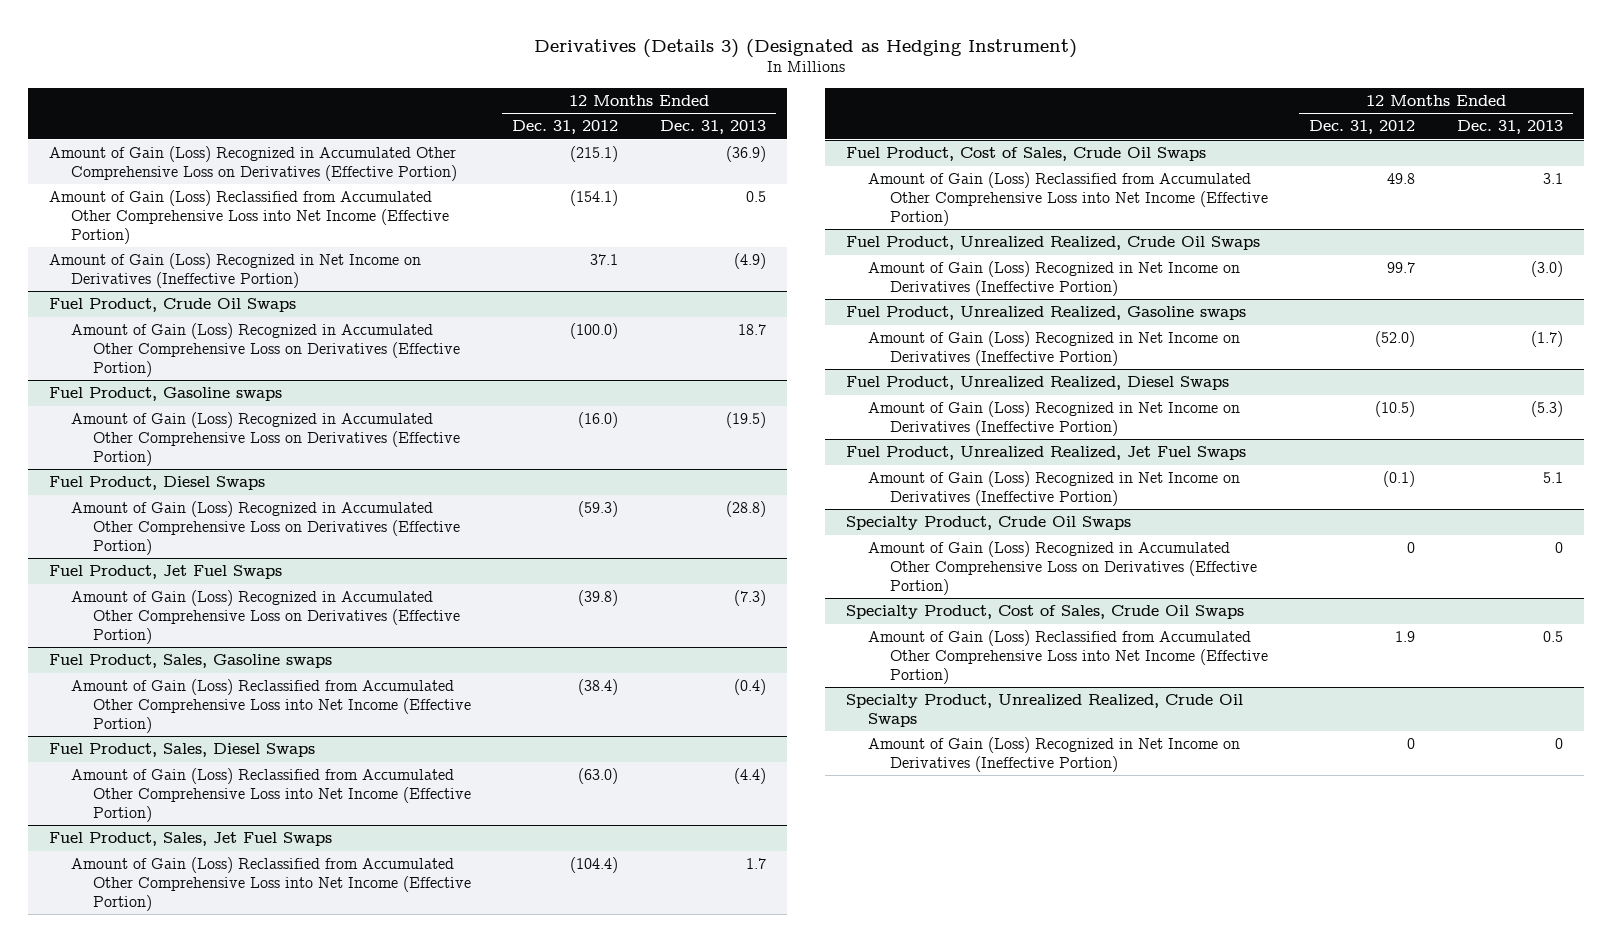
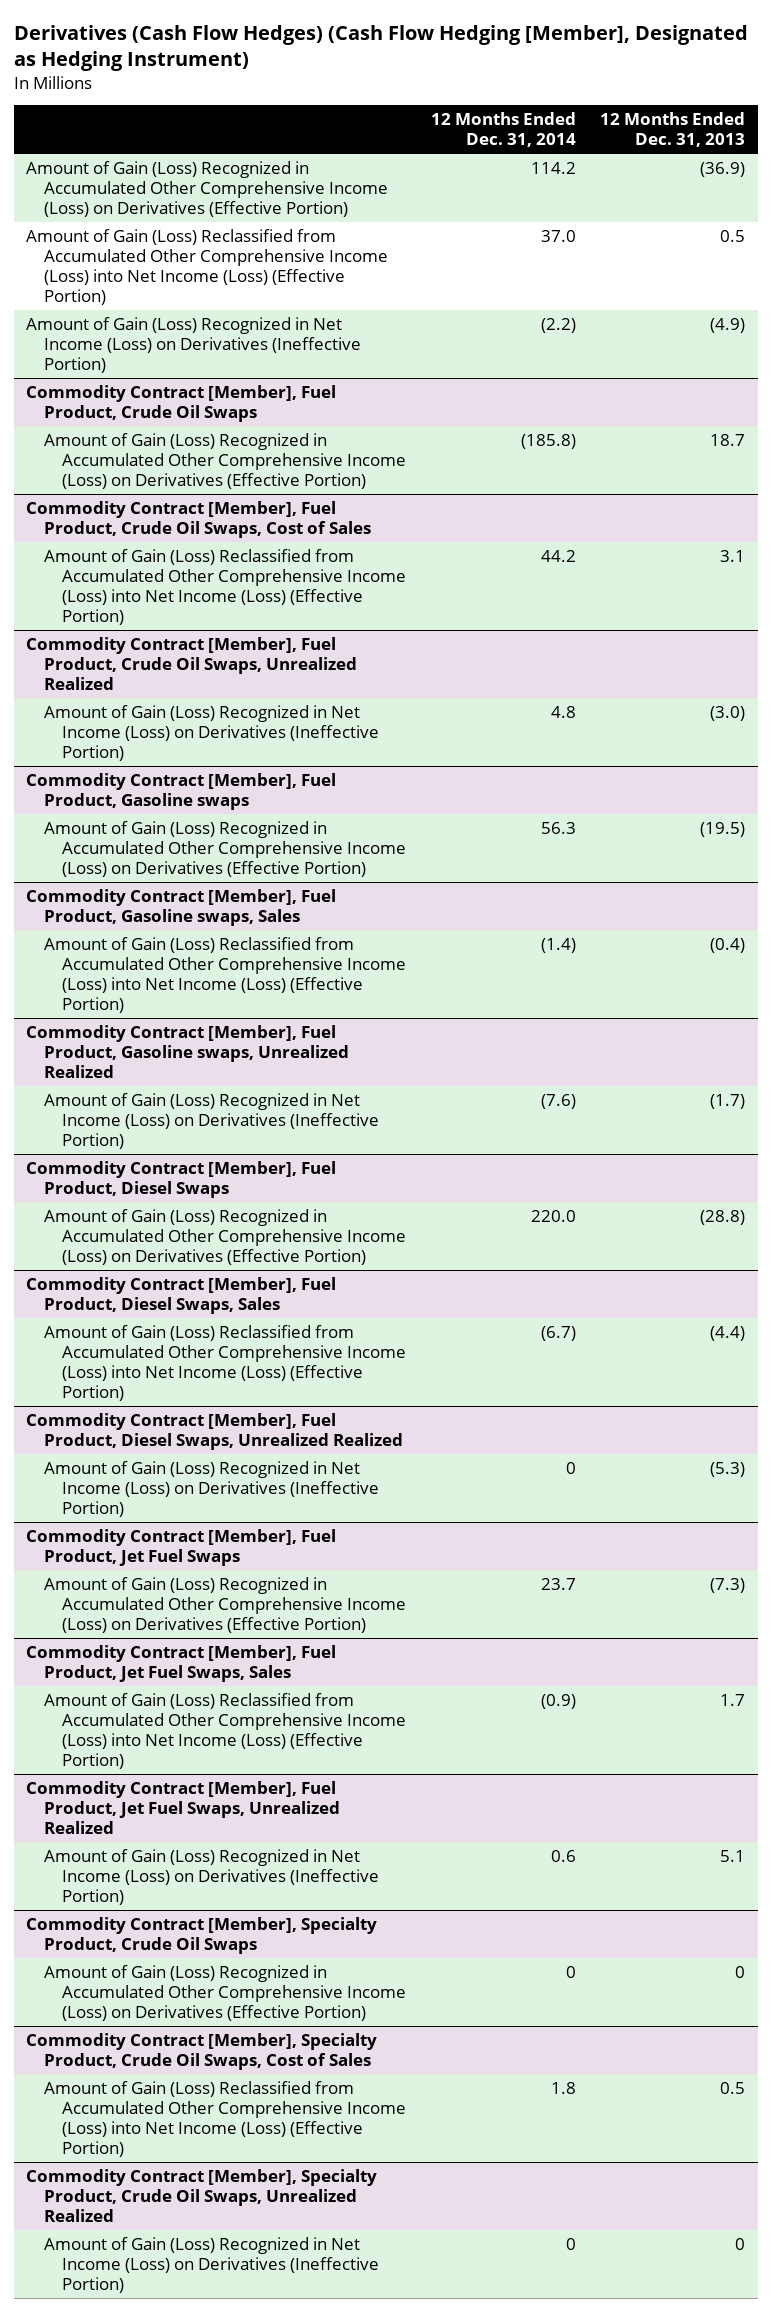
- Derivatives (Details 3) (Designated as Hedging Instrument)
+ Derivatives (Cash Flow Hedges) (Cash Flow Hedging [Member], Designated as Hedging Instrument)
- | 12 Months Ended Dec. 31, 2012 | 12 Months Ended Dec. 31, 2013
+ | 12 Months Ended Dec. 31, 2014 | 12 Months Ended Dec. 31, 2013
- Amount of Gain (Loss) Recognized in Accumulated Other Comprehensive Loss on Derivatives (Effective Portion) | (215.1) | (36.9)
- Amount of Gain (Loss) Reclassified from Accumulated Other Comprehensive Loss into Net Income (Effective Portion) | (154.1) | 0.5
- Amount of Gain (Loss) Recognized in Net Income on Derivatives (Ineffective Portion) | 37.1 | (4.9)
- Fuel Product, Crude Oil Swaps
- Amount of Gain (Loss) Recognized in Accumulated Other Comprehensive Loss on Derivatives (Effective Portion) | (100.0) | 18.7
- Fuel Product, Gasoline swaps
- Amount of Gain (Loss) Recognized in Accumulated Other Comprehensive Loss on Derivatives (Effective Portion) | (16.0) | (19.5)
- Fuel Product, Diesel Swaps
- Amount of Gain (Loss) Recognized in Accumulated Other Comprehensive Loss on Derivatives (Effective Portion) | (59.3) | (28.8)
- Fuel Product, Jet Fuel Swaps
- Amount of Gain (Loss) Recognized in Accumulated Other Comprehensive Loss on Derivatives (Effective Portion) | (39.8) | (7.3)
- Fuel Product, Sales, Gasoline swaps
- Amount of Gain (Loss) Reclassified from Accumulated Other Comprehensive Loss into Net Income (Effective Portion) | (38.4) | (0.4)
- Fuel Product, Sales, Diesel Swaps
- Amount of Gain (Loss) Reclassified from Accumulated Other Comprehensive Loss into Net Income (Effective Portion) | (63.0) | (4.4)
- Fuel Product, Sales, Jet Fuel Swaps
- Amount of Gain (Loss) Reclassified from Accumulated Other Comprehensive Loss into Net Income (Effective Portion) | (104.4) | 1.7
- Fuel Product, Cost of Sales, Crude Oil Swaps
- Amount of Gain (Loss) Reclassified from Accumulated Other Comprehensive Loss into Net Income (Effective Portion) | 49.8 | 3.1
- Fuel Product, Unrealized Realized, Crude Oil Swaps
- Amount of Gain (Loss) Recognized in Net Income on Derivatives (Ineffective Portion) | 99.7 | (3.0)
- Fuel Product, Unrealized Realized, Gasoline swaps
- Amount of Gain (Loss) Recognized in Net Income on Derivatives (Ineffective Portion) | (52.0) | (1.7)
- Fuel Product, Unrealized Realized, Diesel Swaps
- Amount of Gain (Loss) Recognized in Net Income on Derivatives (Ineffective Portion) | (10.5) | (5.3)
- Fuel Product, Unrealized Realized, Jet Fuel Swaps
- Amount of Gain (Loss) Recognized in Net Income on Derivatives (Ineffective Portion) | (0.1) | 5.1
- Specialty Product, Crude Oil Swaps
- Amount of Gain (Loss) Recognized in Accumulated Other Comprehensive Loss on Derivatives (Effective Portion) | 0 | 0
- Specialty Product, Cost of Sales, Crude Oil Swaps
- Amount of Gain (Loss) Reclassified from Accumulated Other Comprehensive Loss into Net Income (Effective Portion) | 1.9 | 0.5
- Specialty Product, Unrealized Realized, Crude Oil Swaps
- Amount of Gain (Loss) Recognized in Net Income on Derivatives (Ineffective Portion) | 0 | 0
+ Amount of Gain (Loss) Recognized in Accumulated Other Comprehensive Income (Loss) on Derivatives (Effective Portion) | 114.2 | (36.9)
+ Amount of Gain (Loss) Reclassified from Accumulated Other Comprehensive Income (Loss) into Net Income (Loss) (Effective Portion) | 37.0 | 0.5
+ Amount of Gain (Loss) Recognized in Net Income (Loss) on Derivatives (Ineffective Portion) | (2.2) | (4.9)
+ Commodity Contract [Member], Fuel Product, Crude Oil Swaps
+ Amount of Gain (Loss) Recognized in Accumulated Other Comprehensive Income (Loss) on Derivatives (Effective Portion) | (185.8) | 18.7
+ Commodity Contract [Member], Fuel Product, Crude Oil Swaps, Cost of Sales
+ Amount of Gain (Loss) Reclassified from Accumulated Other Comprehensive Income (Loss) into Net Income (Loss) (Effective Portion) | 44.2 | 3.1
+ Commodity Contract [Member], Fuel Product, Crude Oil Swaps, Unrealized Realized
+ Amount of Gain (Loss) Recognized in Net Income (Loss) on Derivatives (Ineffective Portion) | 4.8 | (3.0)
+ Commodity Contract [Member], Fuel Product, Gasoline swaps
+ Amount of Gain (Loss) Recognized in Accumulated Other Comprehensive Income (Loss) on Derivatives (Effective Portion) | 56.3 | (19.5)
+ Commodity Contract [Member], Fuel Product, Gasoline swaps, Sales
+ Amount of Gain (Loss) Reclassified from Accumulated Other Comprehensive Income (Loss) into Net Income (Loss) (Effective Portion) | (1.4) | (0.4)
+ Commodity Contract [Member], Fuel Product, Gasoline swaps, Unrealized Realized
+ Amount of Gain (Loss) Recognized in Net Income (Loss) on Derivatives (Ineffective Portion) | (7.6) | (1.7)
+ Commodity Contract [Member], Fuel Product, Diesel Swaps
+ Amount of Gain (Loss) Recognized in Accumulated Other Comprehensive Income (Loss) on Derivatives (Effective Portion) | 220.0 | (28.8)
+ Commodity Contract [Member], Fuel Product, Diesel Swaps, Sales
+ Amount of Gain (Loss) Reclassified from Accumulated Other Comprehensive Income (Loss) into Net Income (Loss) (Effective Portion) | (6.7) | (4.4)
+ Commodity Contract [Member], Fuel Product, Diesel Swaps, Unrealized Realized
+ Amount of Gain (Loss) Recognized in Net Income (Loss) on Derivatives (Ineffective Portion) | 0 | (5.3)
+ Commodity Contract [Member], Fuel Product, Jet Fuel Swaps
+ Amount of Gain (Loss) Recognized in Accumulated Other Comprehensive Income (Loss) on Derivatives (Effective Portion) | 23.7 | (7.3)
+ Commodity Contract [Member], Fuel Product, Jet Fuel Swaps, Sales
+ Amount of Gain (Loss) Reclassified from Accumulated Other Comprehensive Income (Loss) into Net Income (Loss) (Effective Portion) | (0.9) | 1.7
+ Commodity Contract [Member], Fuel Product, Jet Fuel Swaps, Unrealized Realized
+ Amount of Gain (Loss) Recognized in Net Income (Loss) on Derivatives (Ineffective Portion) | 0.6 | 5.1
+ Commodity Contract [Member], Specialty Product, Crude Oil Swaps
+ Amount of Gain (Loss) Recognized in Accumulated Other Comprehensive Income (Loss) on Derivatives (Effective Portion) | 0 | 0
+ Commodity Contract [Member], Specialty Product, Crude Oil Swaps, Cost of Sales
+ Amount of Gain (Loss) Reclassified from Accumulated Other Comprehensive Income (Loss) into Net Income (Loss) (Effective Portion) | 1.8 | 0.5
+ Commodity Contract [Member], Specialty Product, Crude Oil Swaps, Unrealized Realized
+ Amount of Gain (Loss) Recognized in Net Income (Loss) on Derivatives (Ineffective Portion) | 0 | 0

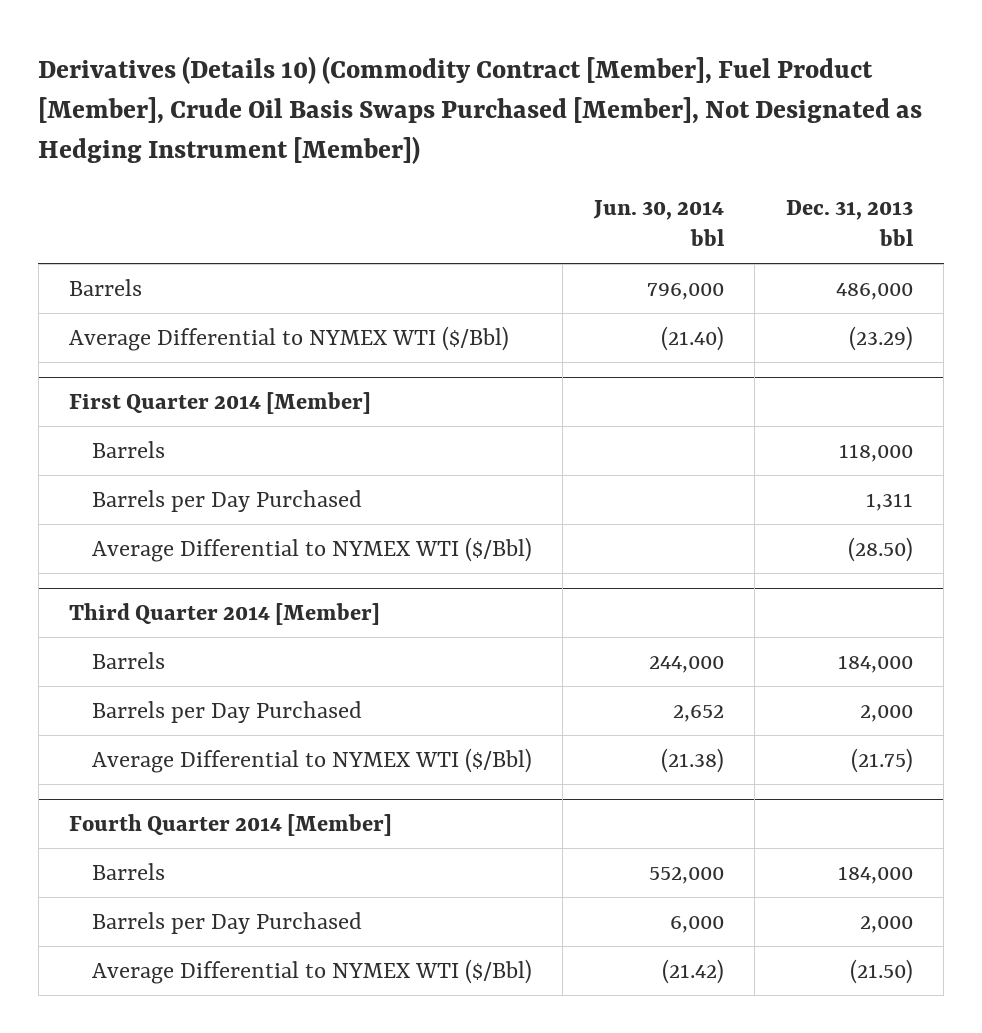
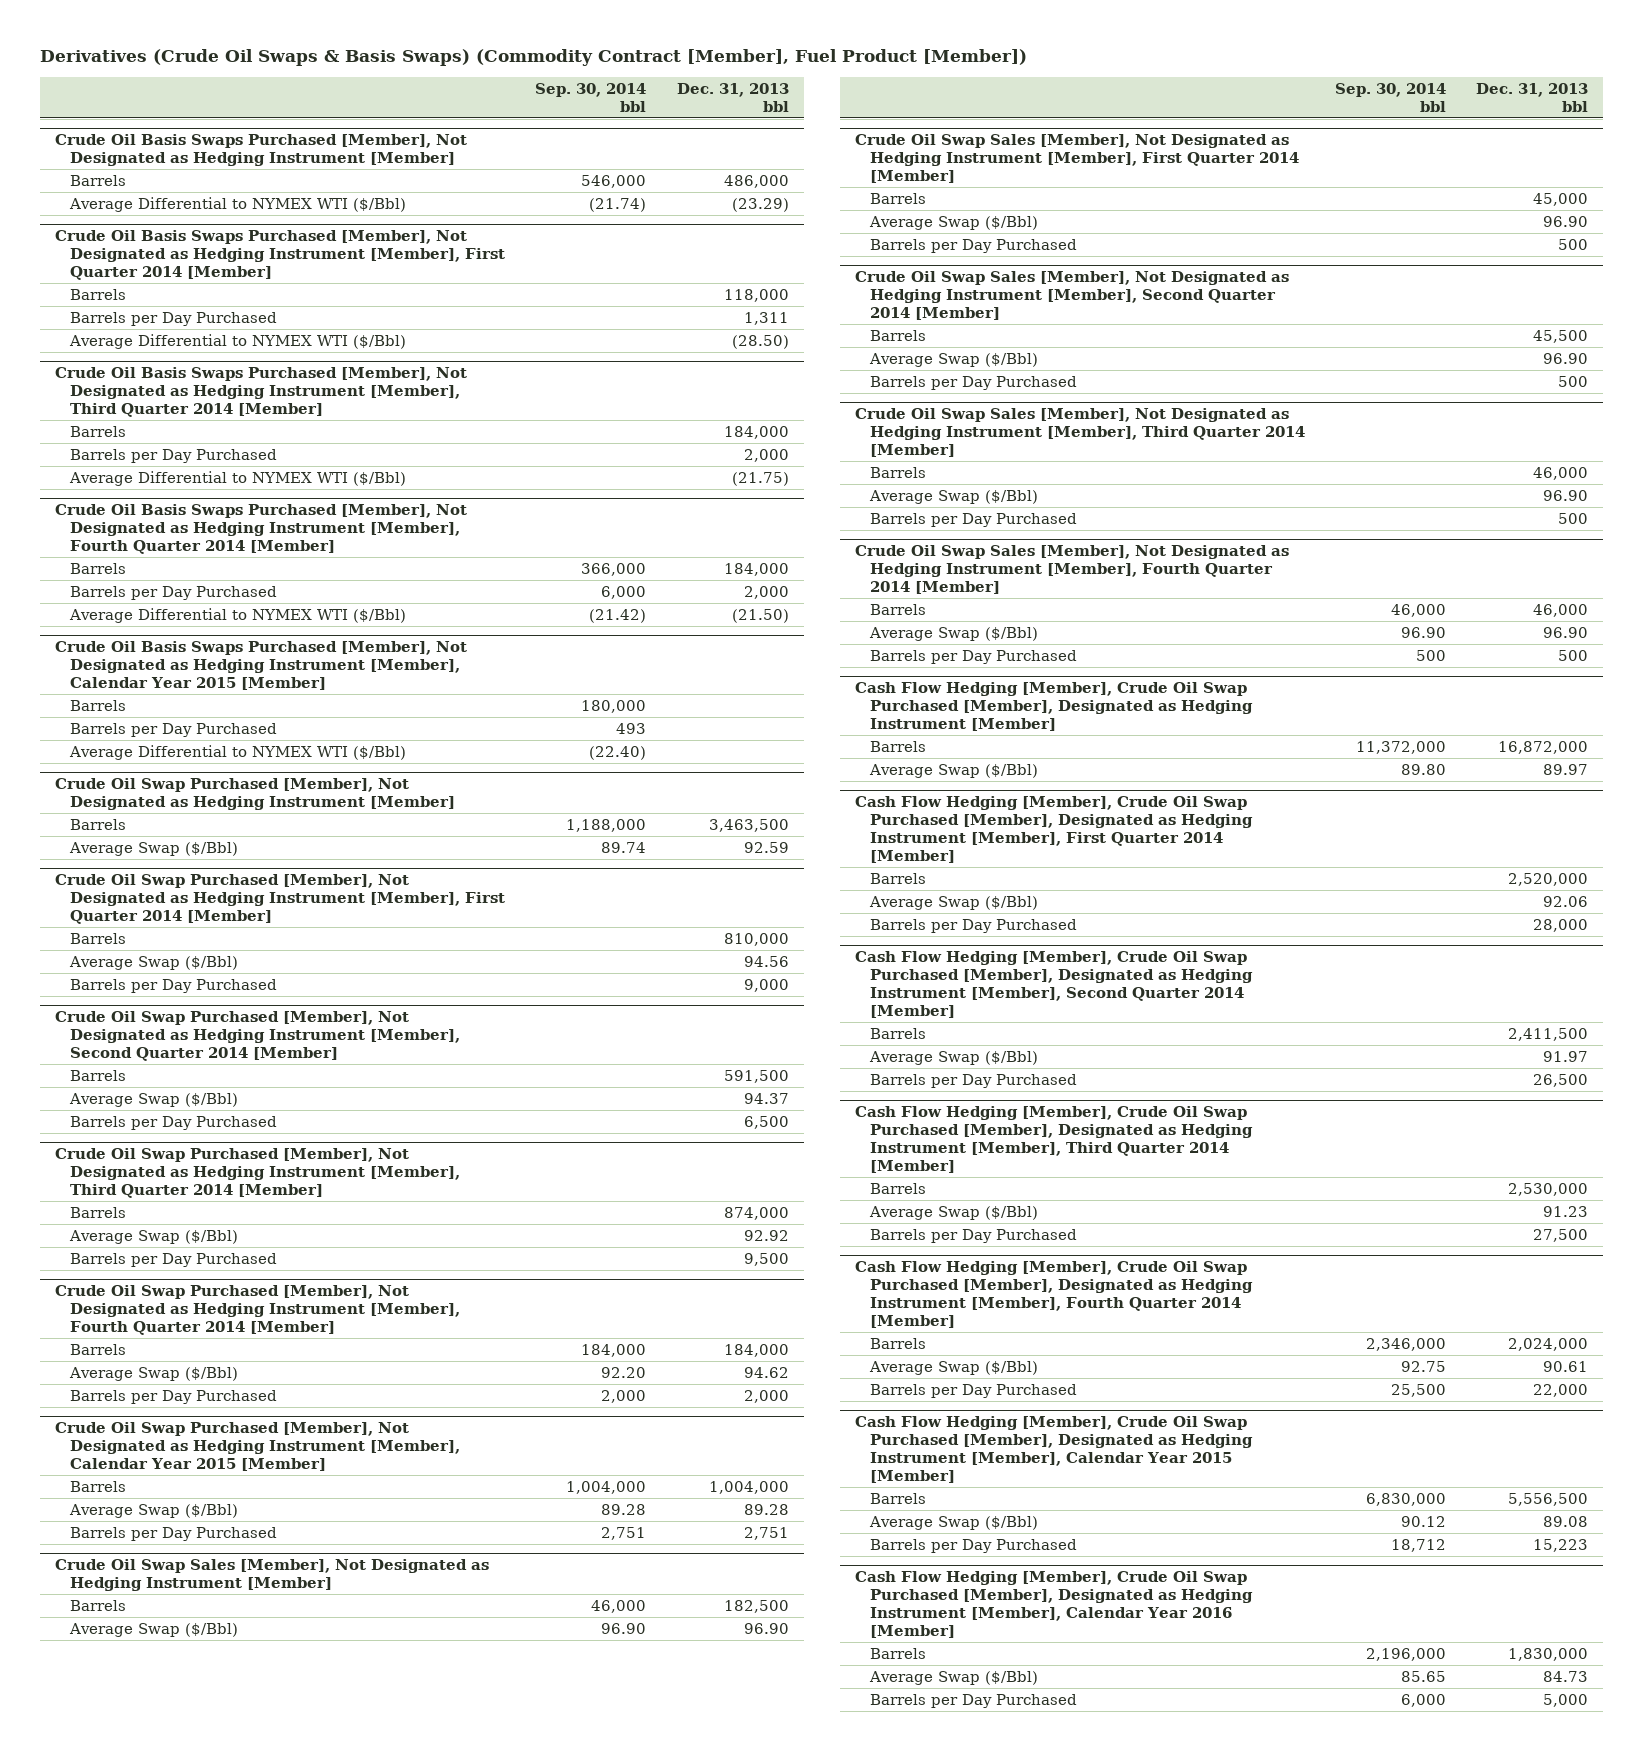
- Derivatives (Details 10) (Commodity Contract [Member], Fuel Product [Member], Crude Oil Basis Swaps Purchased [Member], Not Designated as Hedging Instrument [Member])
+ Derivatives (Crude Oil Swaps & Basis Swaps) (Commodity Contract [Member], Fuel Product [Member])
- | Jun. 30, 2014 bbl | Dec. 31, 2013 bbl
+ | Sep. 30, 2014 bbl | Dec. 31, 2013 bbl
+ Crude Oil Basis Swaps Purchased [Member], Not Designated as Hedging Instrument [Member]
- First Quarter 2014 [Member]
+ Crude Oil Basis Swaps Purchased [Member], Not Designated as Hedging Instrument [Member], First Quarter 2014 [Member]
- Third Quarter 2014 [Member]
+ Crude Oil Basis Swaps Purchased [Member], Not Designated as Hedging Instrument [Member], Third Quarter 2014 [Member]
- Fourth Quarter 2014 [Member]
+ Crude Oil Basis Swaps Purchased [Member], Not Designated as Hedging Instrument [Member], Fourth Quarter 2014 [Member]
+ Crude Oil Basis Swaps Purchased [Member], Not Designated as Hedging Instrument [Member], Calendar Year 2015 [Member]
+ Barrels | 180,000 |
+ Barrels per Day Purchased | 493 |
+ Average Differential to NYMEX WTI ($/Bbl) | (22.40) |
+ Crude Oil Swap Purchased [Member], Not Designated as Hedging Instrument [Member]
+ Barrels | 1,188,000 | 3,463,500
+ Average Swap ($/Bbl) | 89.74 | 92.59
+ Crude Oil Swap Purchased [Member], Not Designated as Hedging Instrument [Member], First Quarter 2014 [Member]
+ Barrels | | 810,000
+ Average Swap ($/Bbl) | | 94.56
+ Barrels per Day Purchased | | 9,000
+ Crude Oil Swap Purchased [Member], Not Designated as Hedging Instrument [Member], Second Quarter 2014 [Member]
+ Barrels | | 591,500
+ Average Swap ($/Bbl) | | 94.37
+ Barrels per Day Purchased | | 6,500
+ Crude Oil Swap Purchased [Member], Not Designated as Hedging Instrument [Member], Third Quarter 2014 [Member]
+ Barrels | | 874,000
+ Average Swap ($/Bbl) | | 92.92
+ Barrels per Day Purchased | | 9,500
+ Crude Oil Swap Purchased [Member], Not Designated as Hedging Instrument [Member], Fourth Quarter 2014 [Member]
+ Barrels | 184,000 | 184,000
+ Average Swap ($/Bbl) | 92.20 | 94.62
+ Barrels per Day Purchased | 2,000 | 2,000
+ Crude Oil Swap Purchased [Member], Not Designated as Hedging Instrument [Member], Calendar Year 2015 [Member]
+ Barrels | 1,004,000 | 1,004,000
+ Average Swap ($/Bbl) | 89.28 | 89.28
+ Barrels per Day Purchased | 2,751 | 2,751
+ Crude Oil Swap Sales [Member], Not Designated as Hedging Instrument [Member]
+ Barrels | 46,000 | 182,500
+ Average Swap ($/Bbl) | 96.90 | 96.90
+ Crude Oil Swap Sales [Member], Not Designated as Hedging Instrument [Member], First Quarter 2014 [Member]
+ Barrels | | 45,000
+ Average Swap ($/Bbl) | | 96.90
+ Barrels per Day Purchased | | 500
+ Crude Oil Swap Sales [Member], Not Designated as Hedging Instrument [Member], Second Quarter 2014 [Member]
+ Barrels | | 45,500
+ Average Swap ($/Bbl) | | 96.90
+ Barrels per Day Purchased | | 500
+ Crude Oil Swap Sales [Member], Not Designated as Hedging Instrument [Member], Third Quarter 2014 [Member]
+ Barrels | | 46,000
+ Average Swap ($/Bbl) | | 96.90
+ Barrels per Day Purchased | | 500
+ Crude Oil Swap Sales [Member], Not Designated as Hedging Instrument [Member], Fourth Quarter 2014 [Member]
+ Barrels | 46,000 | 46,000
+ Average Swap ($/Bbl) | 96.90 | 96.90
+ Barrels per Day Purchased | 500 | 500
+ Cash Flow Hedging [Member], Crude Oil Swap Purchased [Member], Designated as Hedging Instrument [Member]
+ Barrels | 11,372,000 | 16,872,000
+ Average Swap ($/Bbl) | 89.80 | 89.97
+ Cash Flow Hedging [Member], Crude Oil Swap Purchased [Member], Designated as Hedging Instrument [Member], First Quarter 2014 [Member]
+ Barrels | | 2,520,000
+ Average Swap ($/Bbl) | | 92.06
+ Barrels per Day Purchased | | 28,000
+ Cash Flow Hedging [Member], Crude Oil Swap Purchased [Member], Designated as Hedging Instrument [Member], Second Quarter 2014 [Member]
+ Barrels | | 2,411,500
+ Average Swap ($/Bbl) | | 91.97
+ Barrels per Day Purchased | | 26,500
+ Cash Flow Hedging [Member], Crude Oil Swap Purchased [Member], Designated as Hedging Instrument [Member], Third Quarter 2014 [Member]
+ Barrels | | 2,530,000
+ Average Swap ($/Bbl) | | 91.23
+ Barrels per Day Purchased | | 27,500
+ Cash Flow Hedging [Member], Crude Oil Swap Purchased [Member], Designated as Hedging Instrument [Member], Fourth Quarter 2014 [Member]
+ Barrels | 2,346,000 | 2,024,000
+ Average Swap ($/Bbl) | 92.75 | 90.61
+ Barrels per Day Purchased | 25,500 | 22,000
+ Cash Flow Hedging [Member], Crude Oil Swap Purchased [Member], Designated as Hedging Instrument [Member], Calendar Year 2015 [Member]
+ Barrels | 6,830,000 | 5,556,500
+ Average Swap ($/Bbl) | 90.12 | 89.08
+ Barrels per Day Purchased | 18,712 | 15,223
+ Cash Flow Hedging [Member], Crude Oil Swap Purchased [Member], Designated as Hedging Instrument [Member], Calendar Year 2016 [Member]
+ Barrels | 2,196,000 | 1,830,000
+ Average Swap ($/Bbl) | 85.65 | 84.73
+ Barrels per Day Purchased | 6,000 | 5,000

